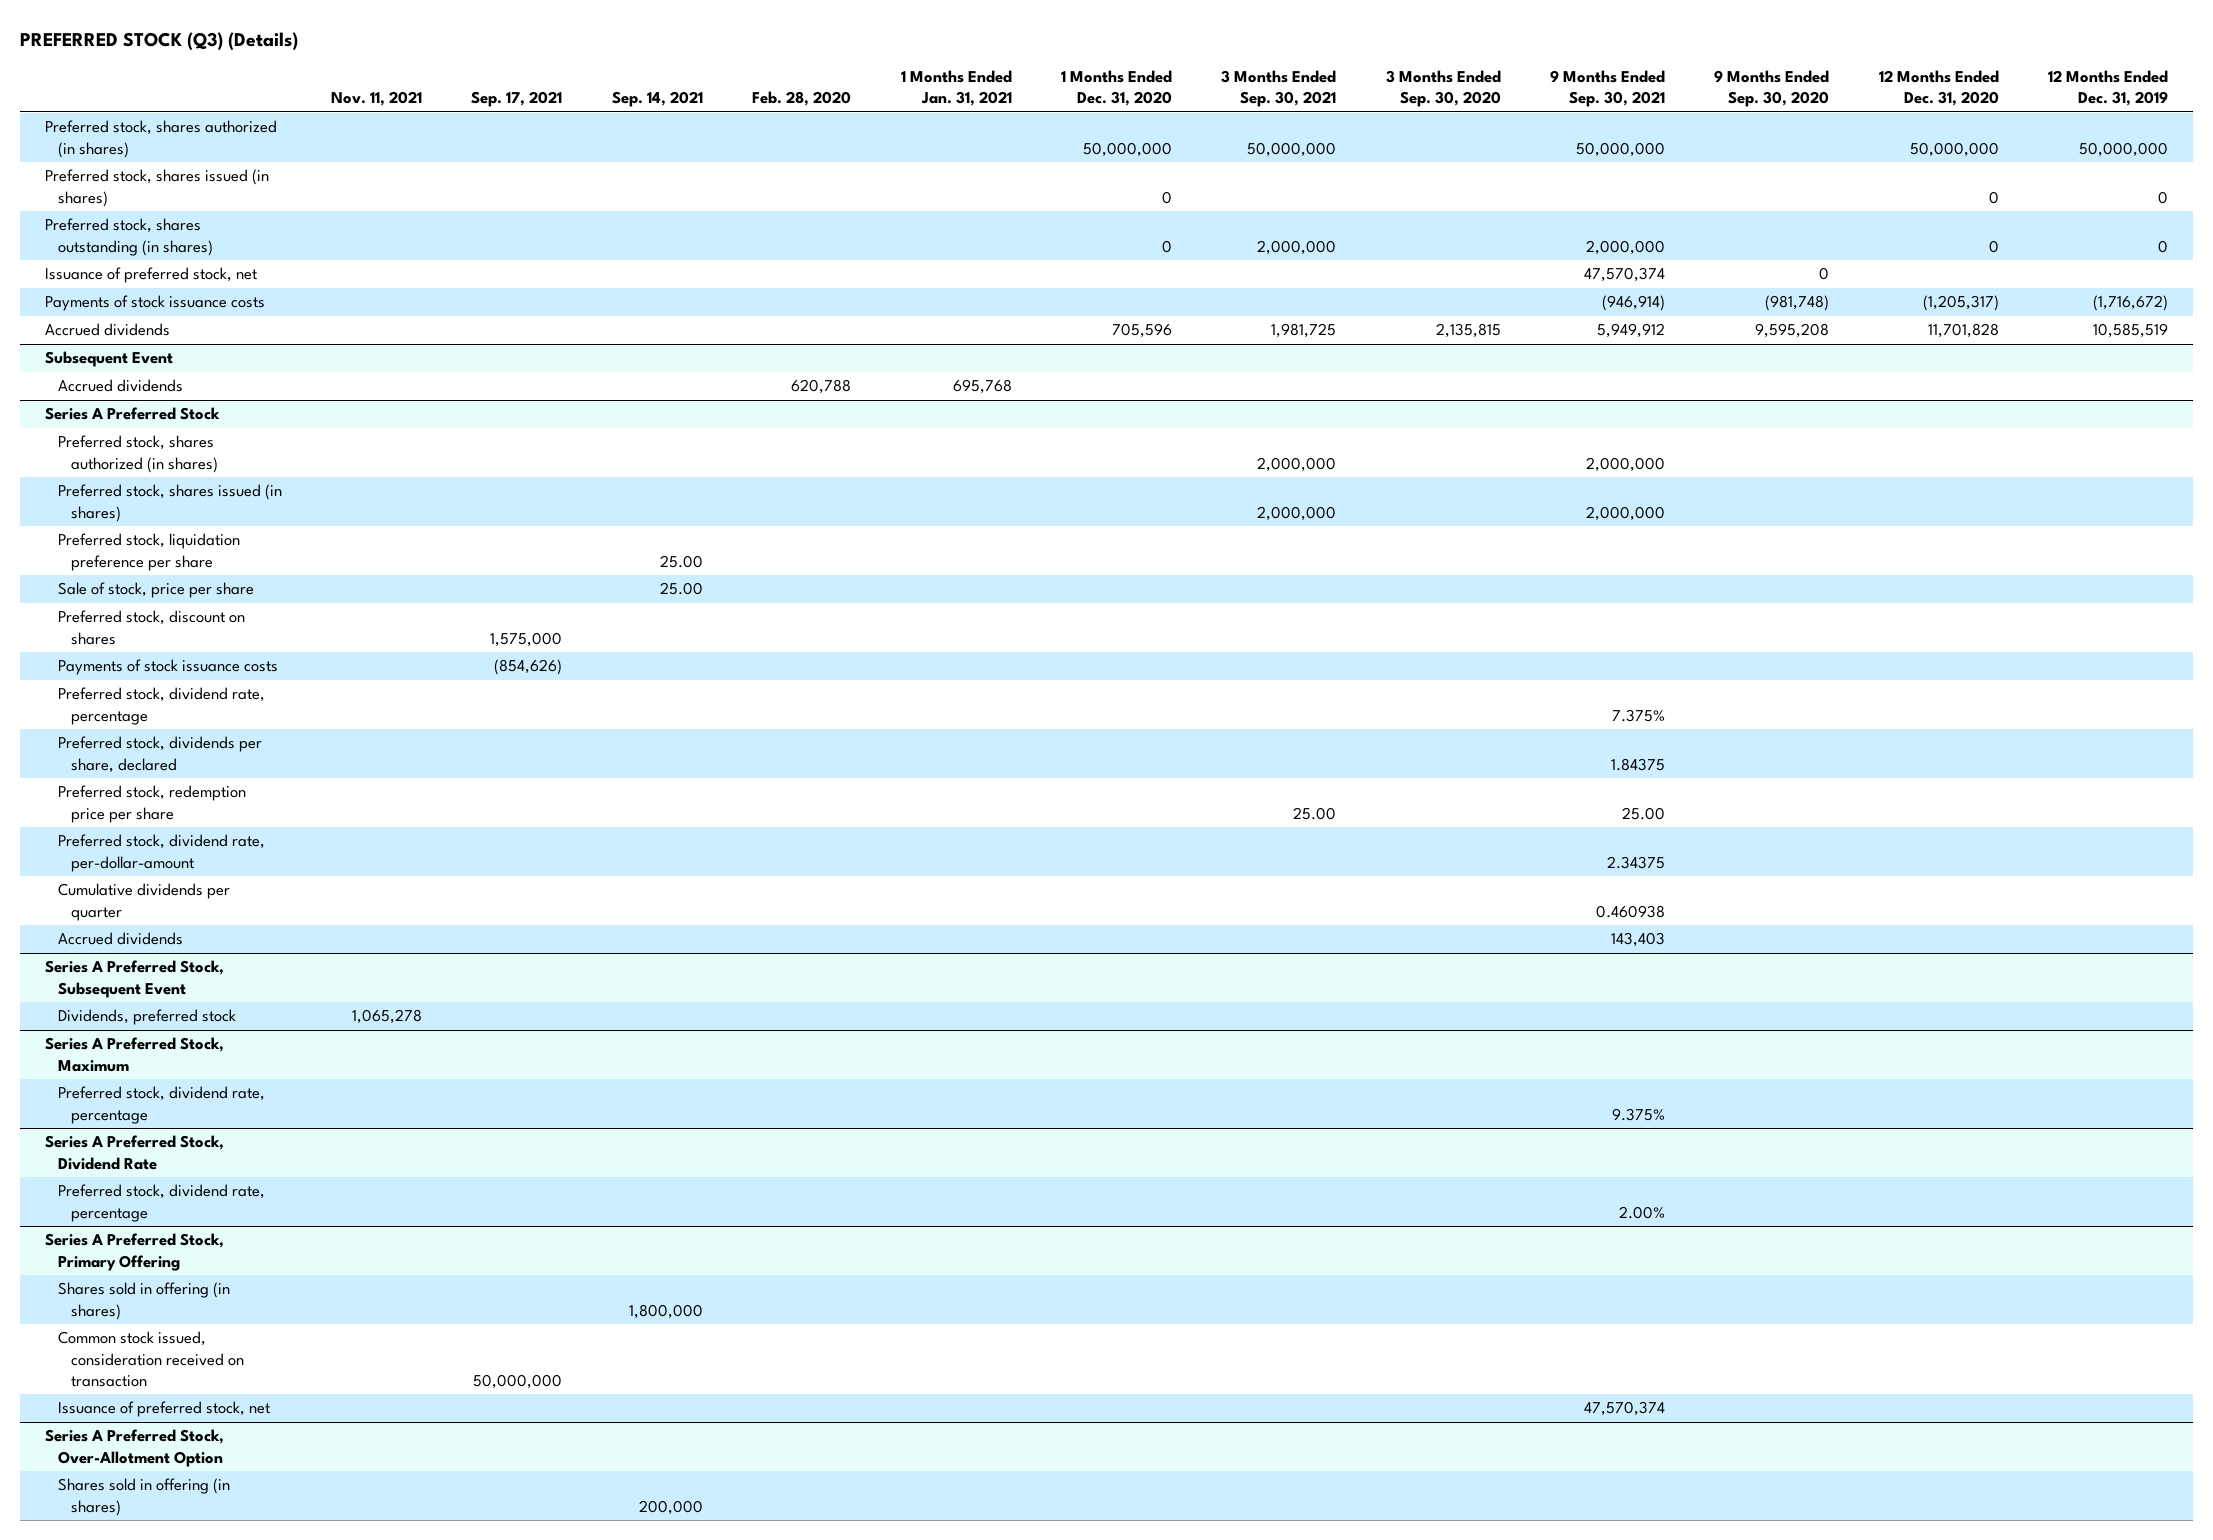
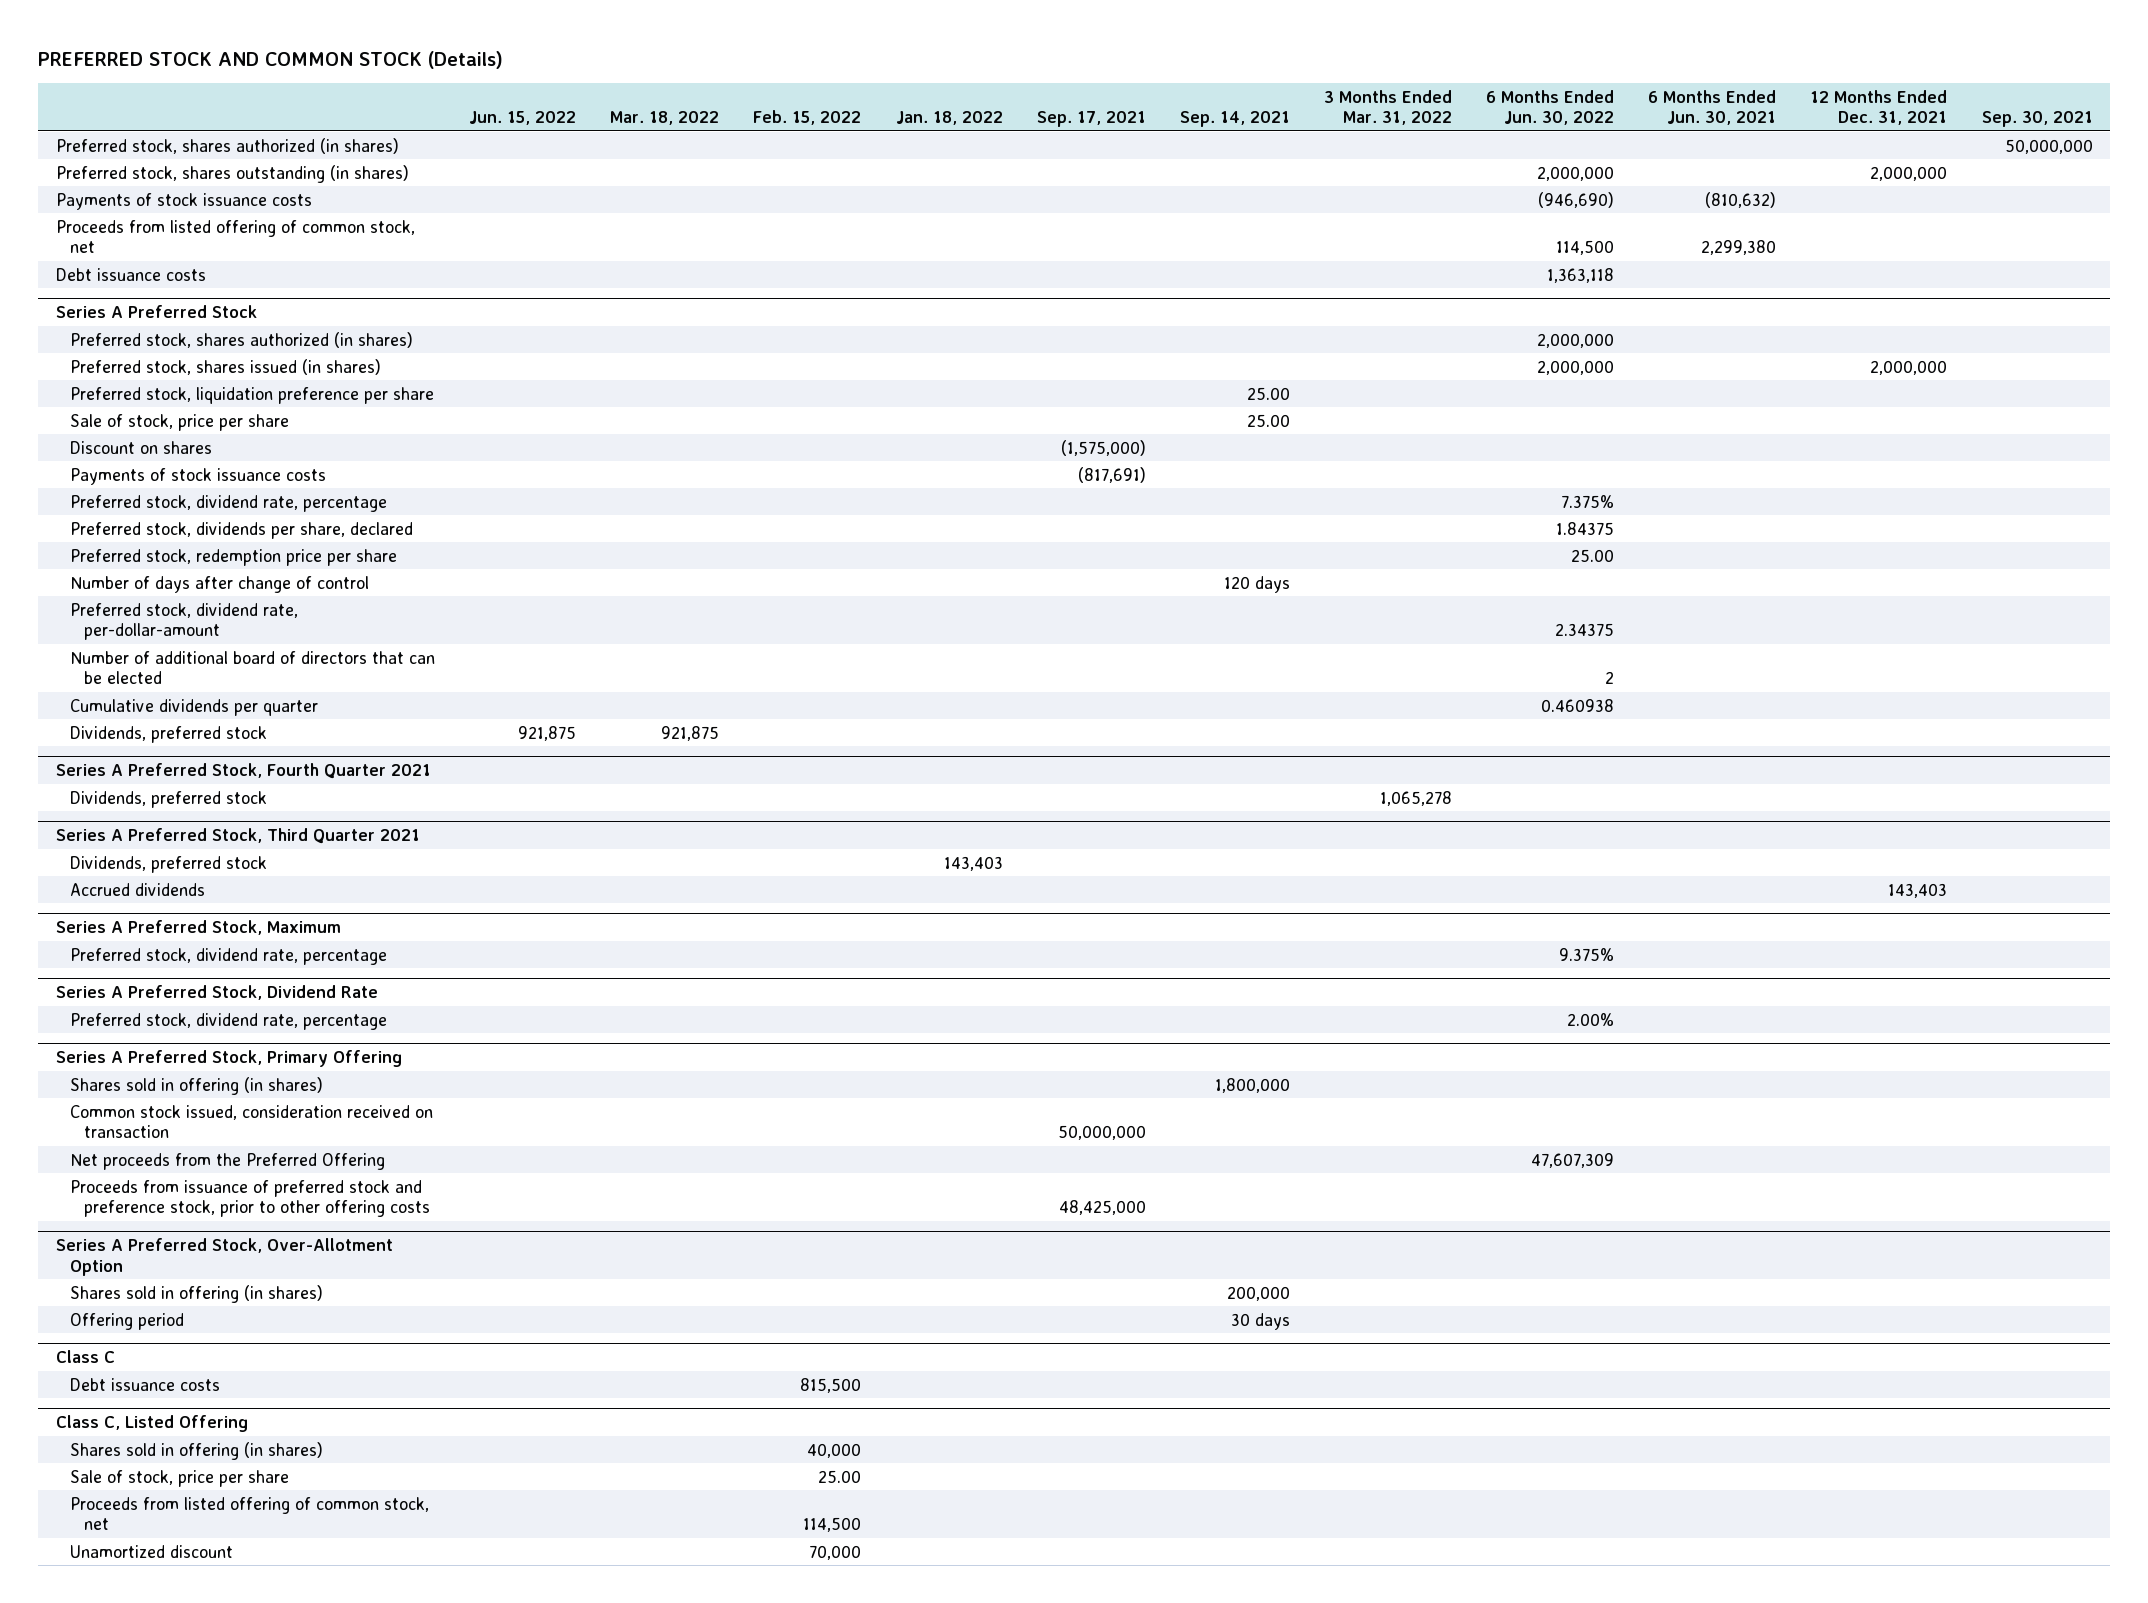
- PREFERRED STOCK (Q3) (Details)
+ PREFERRED STOCK AND COMMON STOCK (Details)
- | Nov. 11, 2021 | Sep. 17, 2021 | Sep. 14, 2021 | Feb. 28, 2020 | 1 Months Ended Jan. 31, 2021 | 1 Months Ended Dec. 31, 2020 | 3 Months Ended Sep. 30, 2021 | 3 Months Ended Sep. 30, 2020 | 9 Months Ended Sep. 30, 2021 | 9 Months Ended Sep. 30, 2020 | 12 Months Ended Dec. 31, 2020 | 12 Months Ended Dec. 31, 2019
+ | Jun. 15, 2022 | Mar. 18, 2022 | Feb. 15, 2022 | Jan. 18, 2022 | Sep. 17, 2021 | Sep. 14, 2021 | 3 Months Ended Mar. 31, 2022 | 6 Months Ended Jun. 30, 2022 | 6 Months Ended Jun. 30, 2021 | 12 Months Ended Dec. 31, 2021 | Sep. 30, 2021
- Preferred stock, shares issued (in shares) | | | | | | 0 | | | | | 0 | 0
- Issuance of preferred stock, net | | | | | | | | | 47,570,374 | 0 | |
- Accrued dividends | | | | | | 705,596 | 1,981,725 | 2,135,815 | 5,949,912 | 9,595,208 | 11,701,828 | 10,585,519
- Subsequent Event
- Accrued dividends | | | | 620,788 | 695,768 | | | | | | |
+ Proceeds from listed offering of common stock, net | | | | | | | | 114,500 | 2,299,380 | |
+ Debt issuance costs | | | | | | | | 1,363,118 | | |
@ Series A Preferred Stock
- Preferred stock, discount on shares | | 1,575,000 | | | | | | | | | |
- Payments of stock issuance costs | | (854,626) | | | | | | | | | |
+ Discount on shares | | | | | (1,575,000) | | | | | |
+ Payments of stock issuance costs | | | | | (817,691) | | | | | |
+ Number of days after change of control | | | | | | 120 days | | | | |
+ Number of additional board of directors that can be elected | | | | | | | | 2 | | |
- Accrued dividends | | | | | | | | | 143,403 | | |
- Series A Preferred Stock, Subsequent Event
- Dividends, preferred stock | 1,065,278 | | | | | | | | | | |
@ Series A Preferred Stock
+ Dividends, preferred stock | 921,875 | 921,875 | | | | | | | | |
+ Series A Preferred Stock, Fourth Quarter 2021
+ Dividends, preferred stock | | | | | | | 1,065,278 | | | |
+ Series A Preferred Stock, Third Quarter 2021
+ Dividends, preferred stock | | | | 143,403 | | | | | | |
+ Accrued dividends | | | | | | | | | | 143,403 |
@ Series A Preferred Stock, Primary Offering
- Issuance of preferred stock, net | | | | | | | | | 47,570,374 | | |
+ Net proceeds from the Preferred Offering | | | | | | | | 47,607,309 | | |
+ Proceeds from issuance of preferred stock and preference stock, prior to other offering costs | | | | | 48,425,000 | | | | | |
@ Series A Preferred Stock, Over-Allotment Option
+ Offering period | | | | | | 30 days | | | | |
+ Class C
+ Debt issuance costs | | | 815,500 | | | | | | | |
+ Class C, Listed Offering
+ Shares sold in offering (in shares) | | | 40,000 | | | | | | | |
+ Sale of stock, price per share | | | 25.00 | | | | | | | |
+ Proceeds from listed offering of common stock, net | | | 114,500 | | | | | | | |
+ Unamortized discount | | | 70,000 | | | | | | | |

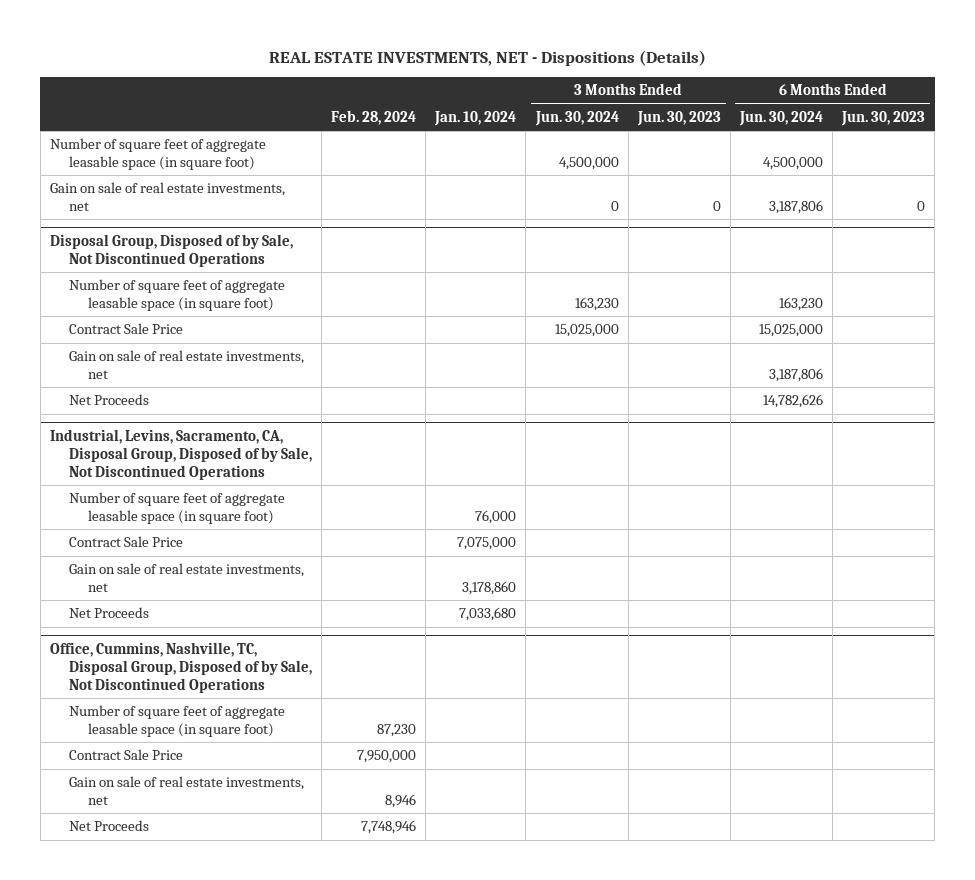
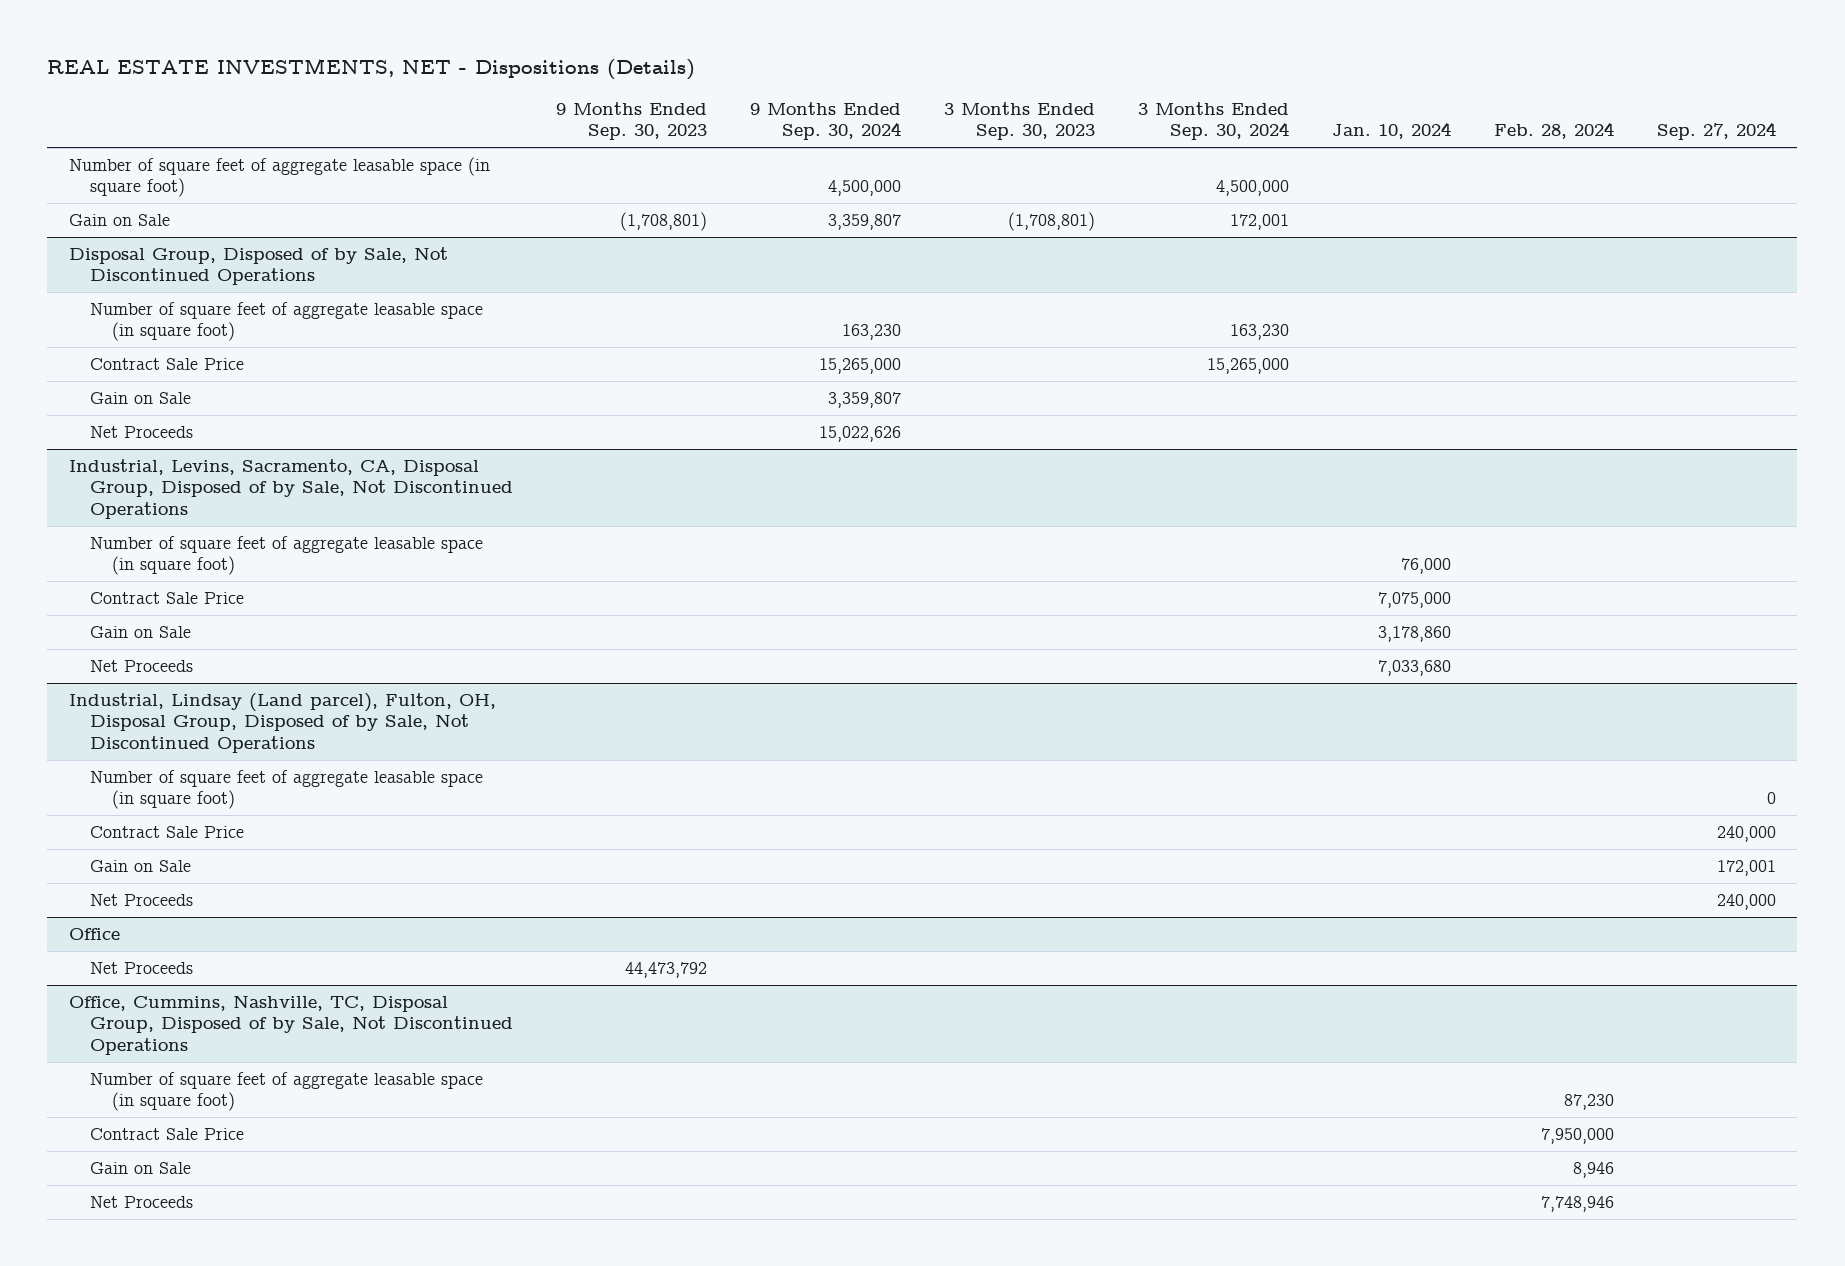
- | Feb. 28, 2024 | Jan. 10, 2024 | 3 Months Ended Jun. 30, 2024 | 3 Months Ended Jun. 30, 2023 | 6 Months Ended Jun. 30, 2024 | 6 Months Ended Jun. 30, 2023
+ | 9 Months Ended Sep. 30, 2023 | 9 Months Ended Sep. 30, 2024 | 3 Months Ended Sep. 30, 2023 | 3 Months Ended Sep. 30, 2024 | Jan. 10, 2024 | Feb. 28, 2024 | Sep. 27, 2024
- Gain on sale of real estate investments, net | | | 0 | 0 | 3,187,806 | 0
+ Gain on Sale | (1,708,801) | 3,359,807 | (1,708,801) | 172,001 | | |
@ Disposal Group, Disposed of by Sale, Not Discontinued Operations
- Gain on sale of real estate investments, net | | | | | 3,187,806 |
+ Gain on Sale | | 3,359,807 | | | | |
@ Industrial, Levins, Sacramento, CA, Disposal Group, Disposed of by Sale, Not Discontinued Operations
- Gain on sale of real estate investments, net | | 3,178,860 | | | |
+ Gain on Sale | | | | | 3,178,860 | |
+ Industrial, Lindsay (Land parcel), Fulton, OH, Disposal Group, Disposed of by Sale, Not Discontinued Operations
+ Number of square feet of aggregate leasable space (in square foot) | | | | | | | 0
+ Contract Sale Price | | | | | | | 240,000
+ Gain on Sale | | | | | | | 172,001
+ Net Proceeds | | | | | | | 240,000
+ Office
+ Net Proceeds | 44,473,792 | | | | | |
@ Office, Cummins, Nashville, TC, Disposal Group, Disposed of by Sale, Not Discontinued Operations
- Gain on sale of real estate investments, net | 8,946 | | | | |
+ Gain on Sale | | | | | | 8,946 |

